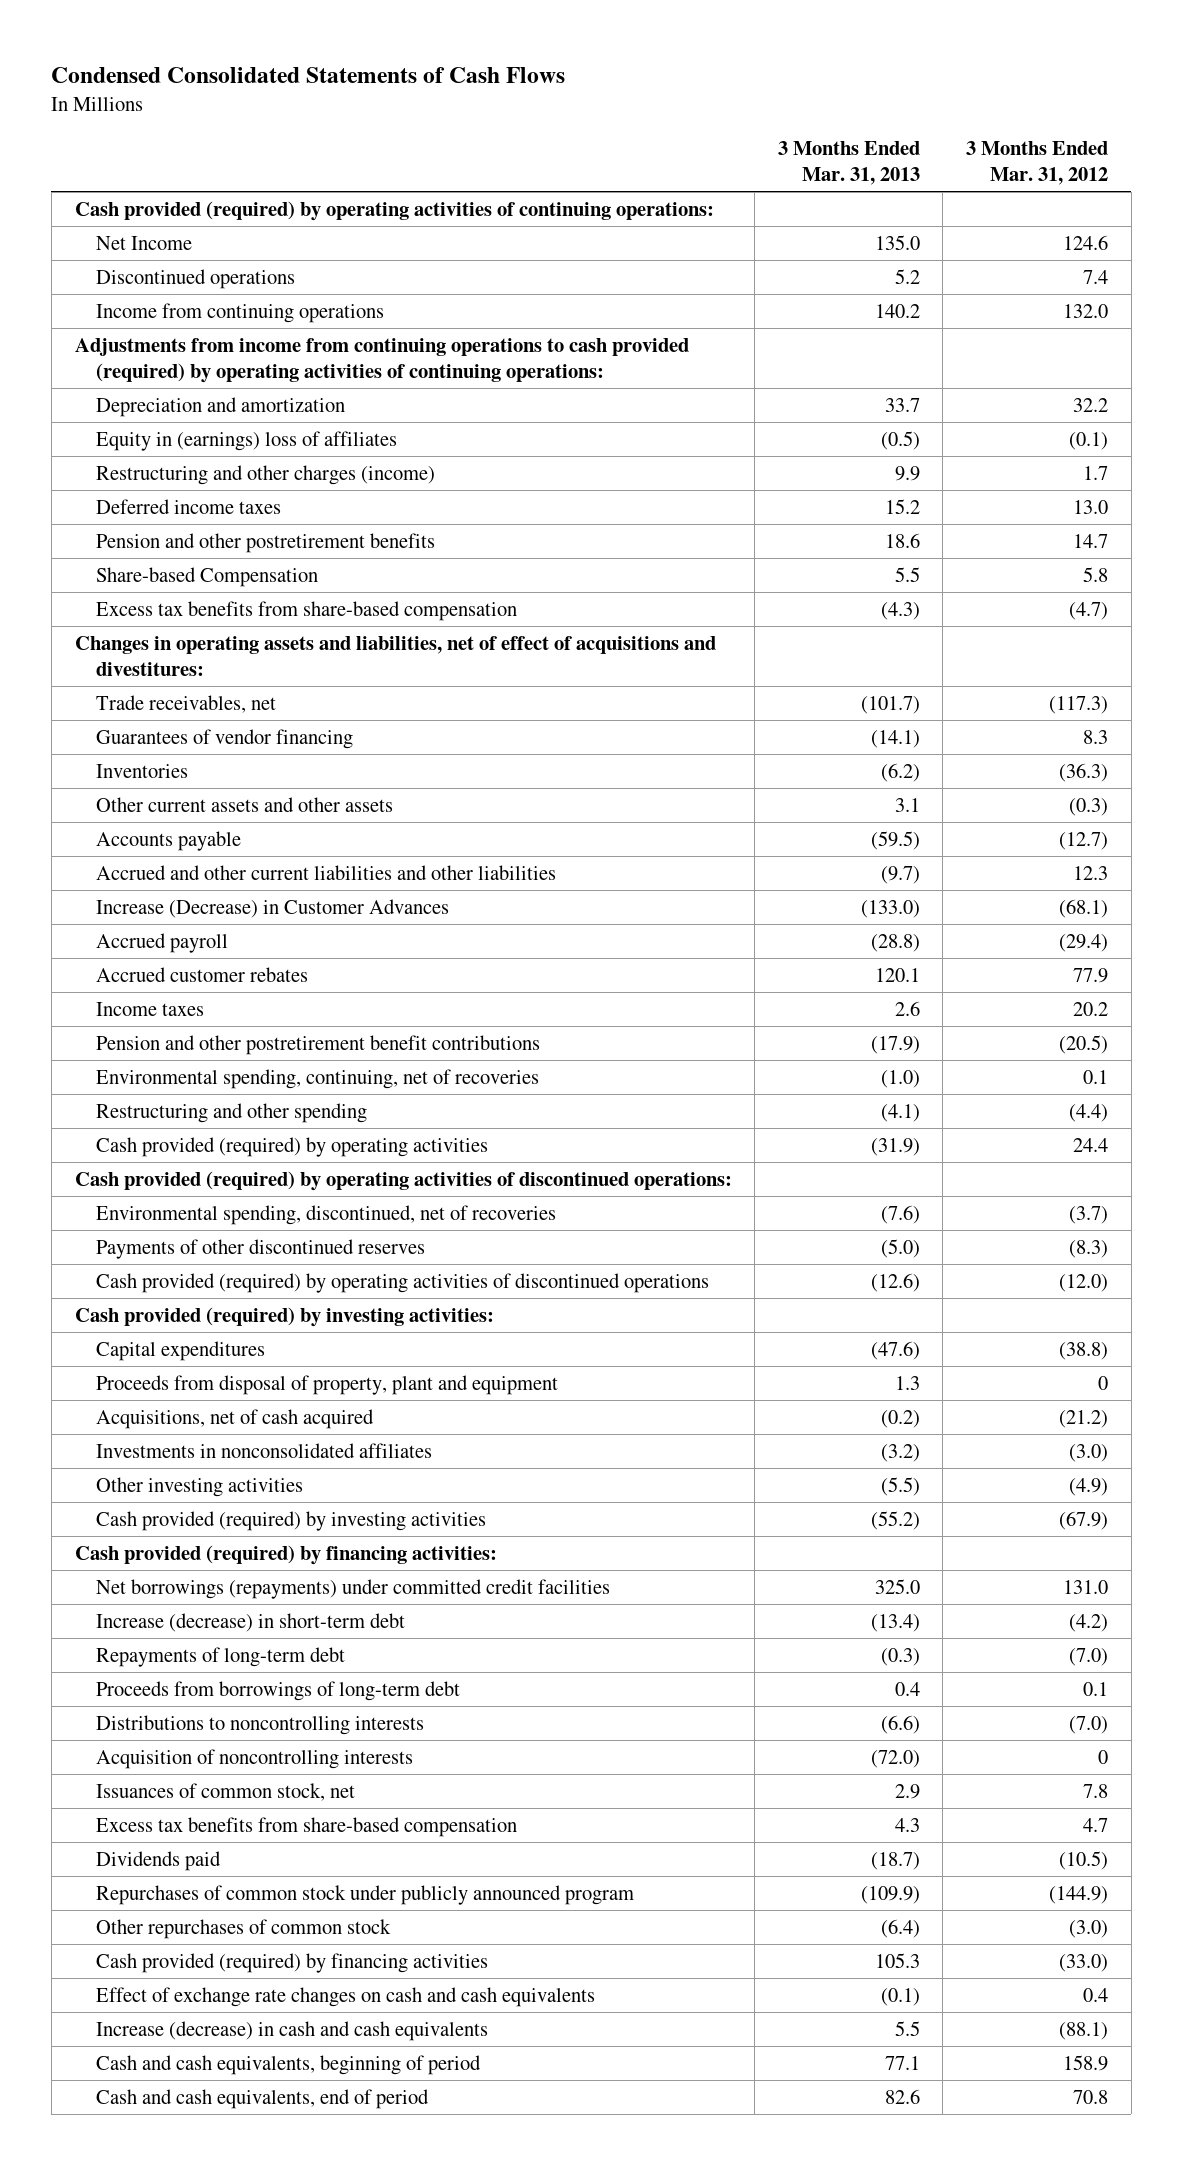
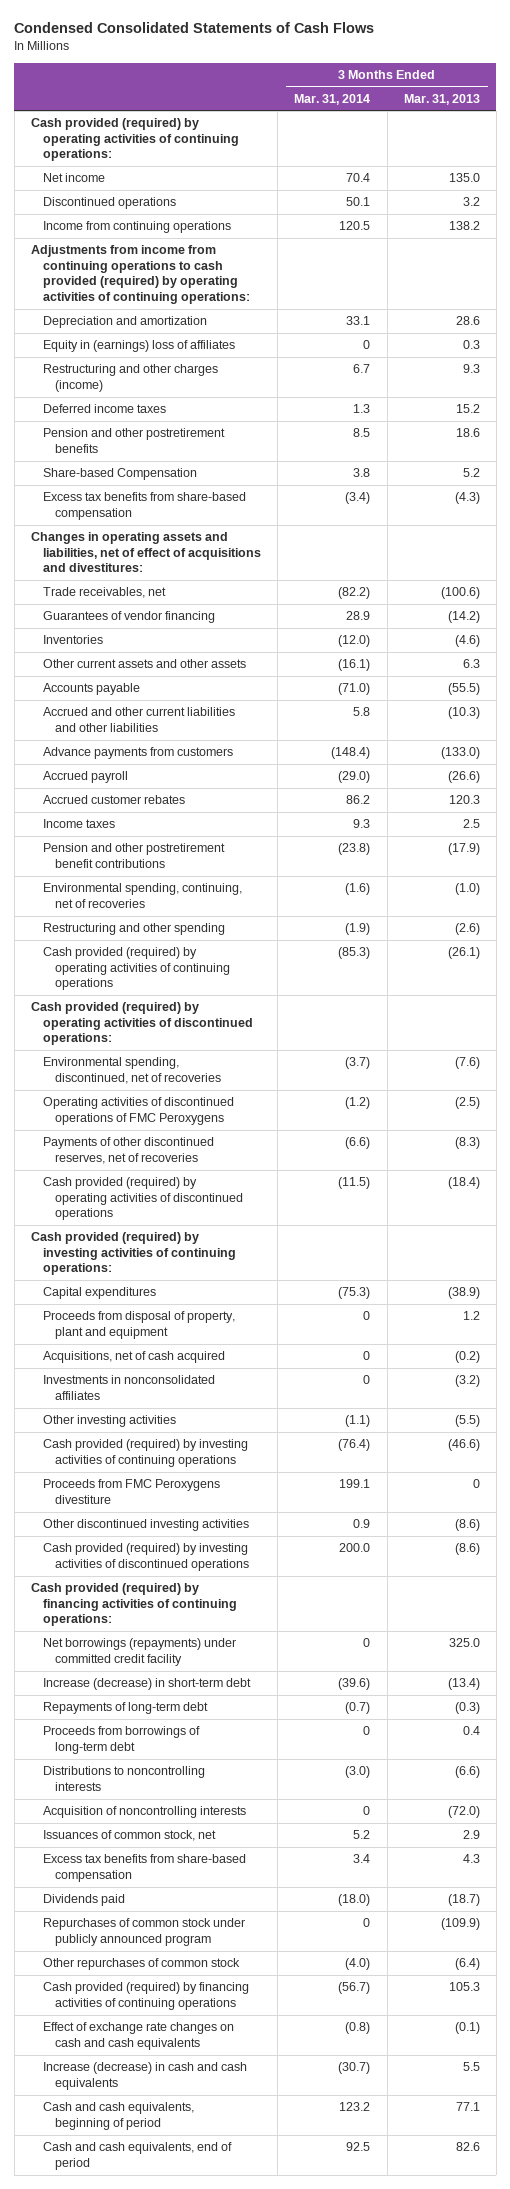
- | 3 Months Ended Mar. 31, 2013 | 3 Months Ended Mar. 31, 2012
+ | 3 Months Ended Mar. 31, 2014 | 3 Months Ended Mar. 31, 2013
- Net Income | 135.0 | 124.6
- Discontinued operations | 5.2 | 7.4
- Income from continuing operations | 140.2 | 132.0
+ Net income | 70.4 | 135.0
+ Discontinued operations | 50.1 | 3.2
+ Income from continuing operations | 120.5 | 138.2
- Depreciation and amortization | 33.7 | 32.2
- Equity in (earnings) loss of affiliates | (0.5) | (0.1)
- Restructuring and other charges (income) | 9.9 | 1.7
+ Depreciation and amortization | 33.1 | 28.6
+ Equity in (earnings) loss of affiliates | 0 | 0.3
+ Restructuring and other charges (income) | 6.7 | 9.3
- Share-based Compensation | 5.5 | 5.8
+ Share-based Compensation | 3.8 | 5.2
- Trade receivables, net | (101.7) | (117.3)
- Guarantees of vendor financing | (14.1) | 8.3
- Inventories | (6.2) | (36.3)
- Other current assets and other assets | 3.1 | (0.3)
- Accounts payable | (59.5) | (12.7)
- Accrued and other current liabilities and other liabilities | (9.7) | 12.3
- Increase (Decrease) in Customer Advances | (133.0) | (68.1)
- Accrued payroll | (28.8) | (29.4)
- Accrued customer rebates | 120.1 | 77.9
- Income taxes | 2.6 | 20.2
+ Trade receivables, net | (82.2) | (100.6)
+ Guarantees of vendor financing | 28.9 | (14.2)
+ Inventories | (12.0) | (4.6)
+ Other current assets and other assets | (16.1) | 6.3
+ Accounts payable | (71.0) | (55.5)
+ Accrued and other current liabilities and other liabilities | 5.8 | (10.3)
+ Advance payments from customers | (148.4) | (133.0)
+ Accrued payroll | (29.0) | (26.6)
+ Accrued customer rebates | 86.2 | 120.3
+ Income taxes | 9.3 | 2.5
- Restructuring and other spending | (4.1) | (4.4)
- Cash provided (required) by operating activities | (31.9) | 24.4
+ Restructuring and other spending | (1.9) | (2.6)
+ Cash provided (required) by operating activities of continuing operations | (85.3) | (26.1)
- Payments of other discontinued reserves | (5.0) | (8.3)
- Cash provided (required) by operating activities of discontinued operations | (12.6) | (12.0)
- Cash provided (required) by investing activities:
- Capital expenditures | (47.6) | (38.8)
- Proceeds from disposal of property, plant and equipment | 1.3 | 0
+ Operating activities of discontinued operations of FMC Peroxygens | (1.2) | (2.5)
+ Payments of other discontinued reserves, net of recoveries | (6.6) | (8.3)
+ Cash provided (required) by operating activities of discontinued operations | (11.5) | (18.4)
+ Cash provided (required) by investing activities of continuing operations:
+ Capital expenditures | (75.3) | (38.9)
+ Proceeds from disposal of property, plant and equipment | 0 | 1.2
- Cash provided (required) by investing activities | (55.2) | (67.9)
- Cash provided (required) by financing activities:
- Net borrowings (repayments) under committed credit facilities | 325.0 | 131.0
+ Cash provided (required) by investing activities of continuing operations | (76.4) | (46.6)
+ Proceeds from FMC Peroxygens divestiture | 199.1 | 0
+ Other discontinued investing activities | 0.9 | (8.6)
+ Cash provided (required) by investing activities of discontinued operations | 200.0 | (8.6)
+ Cash provided (required) by financing activities of continuing operations:
+ Net borrowings (repayments) under committed credit facility | 0 | 325.0
- Cash provided (required) by financing activities | 105.3 | (33.0)
+ Cash provided (required) by financing activities of continuing operations | (56.7) | 105.3

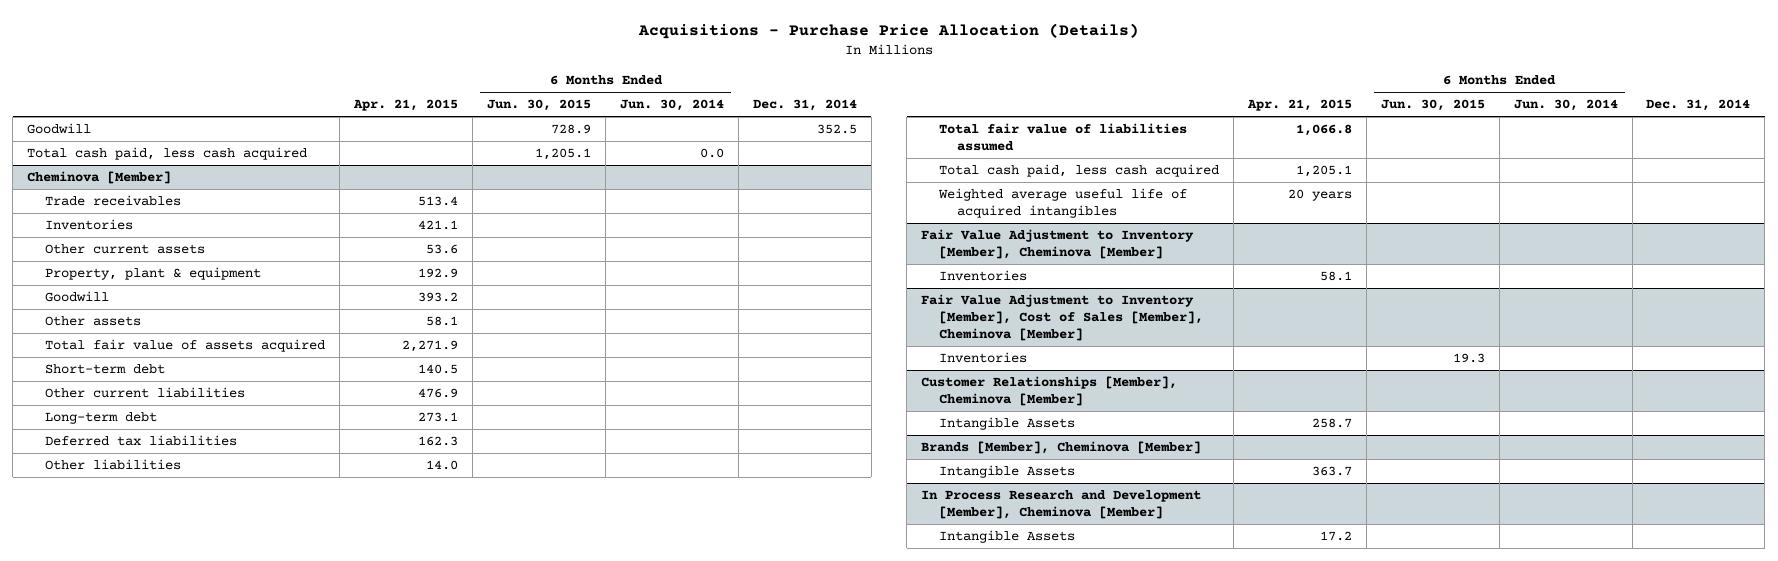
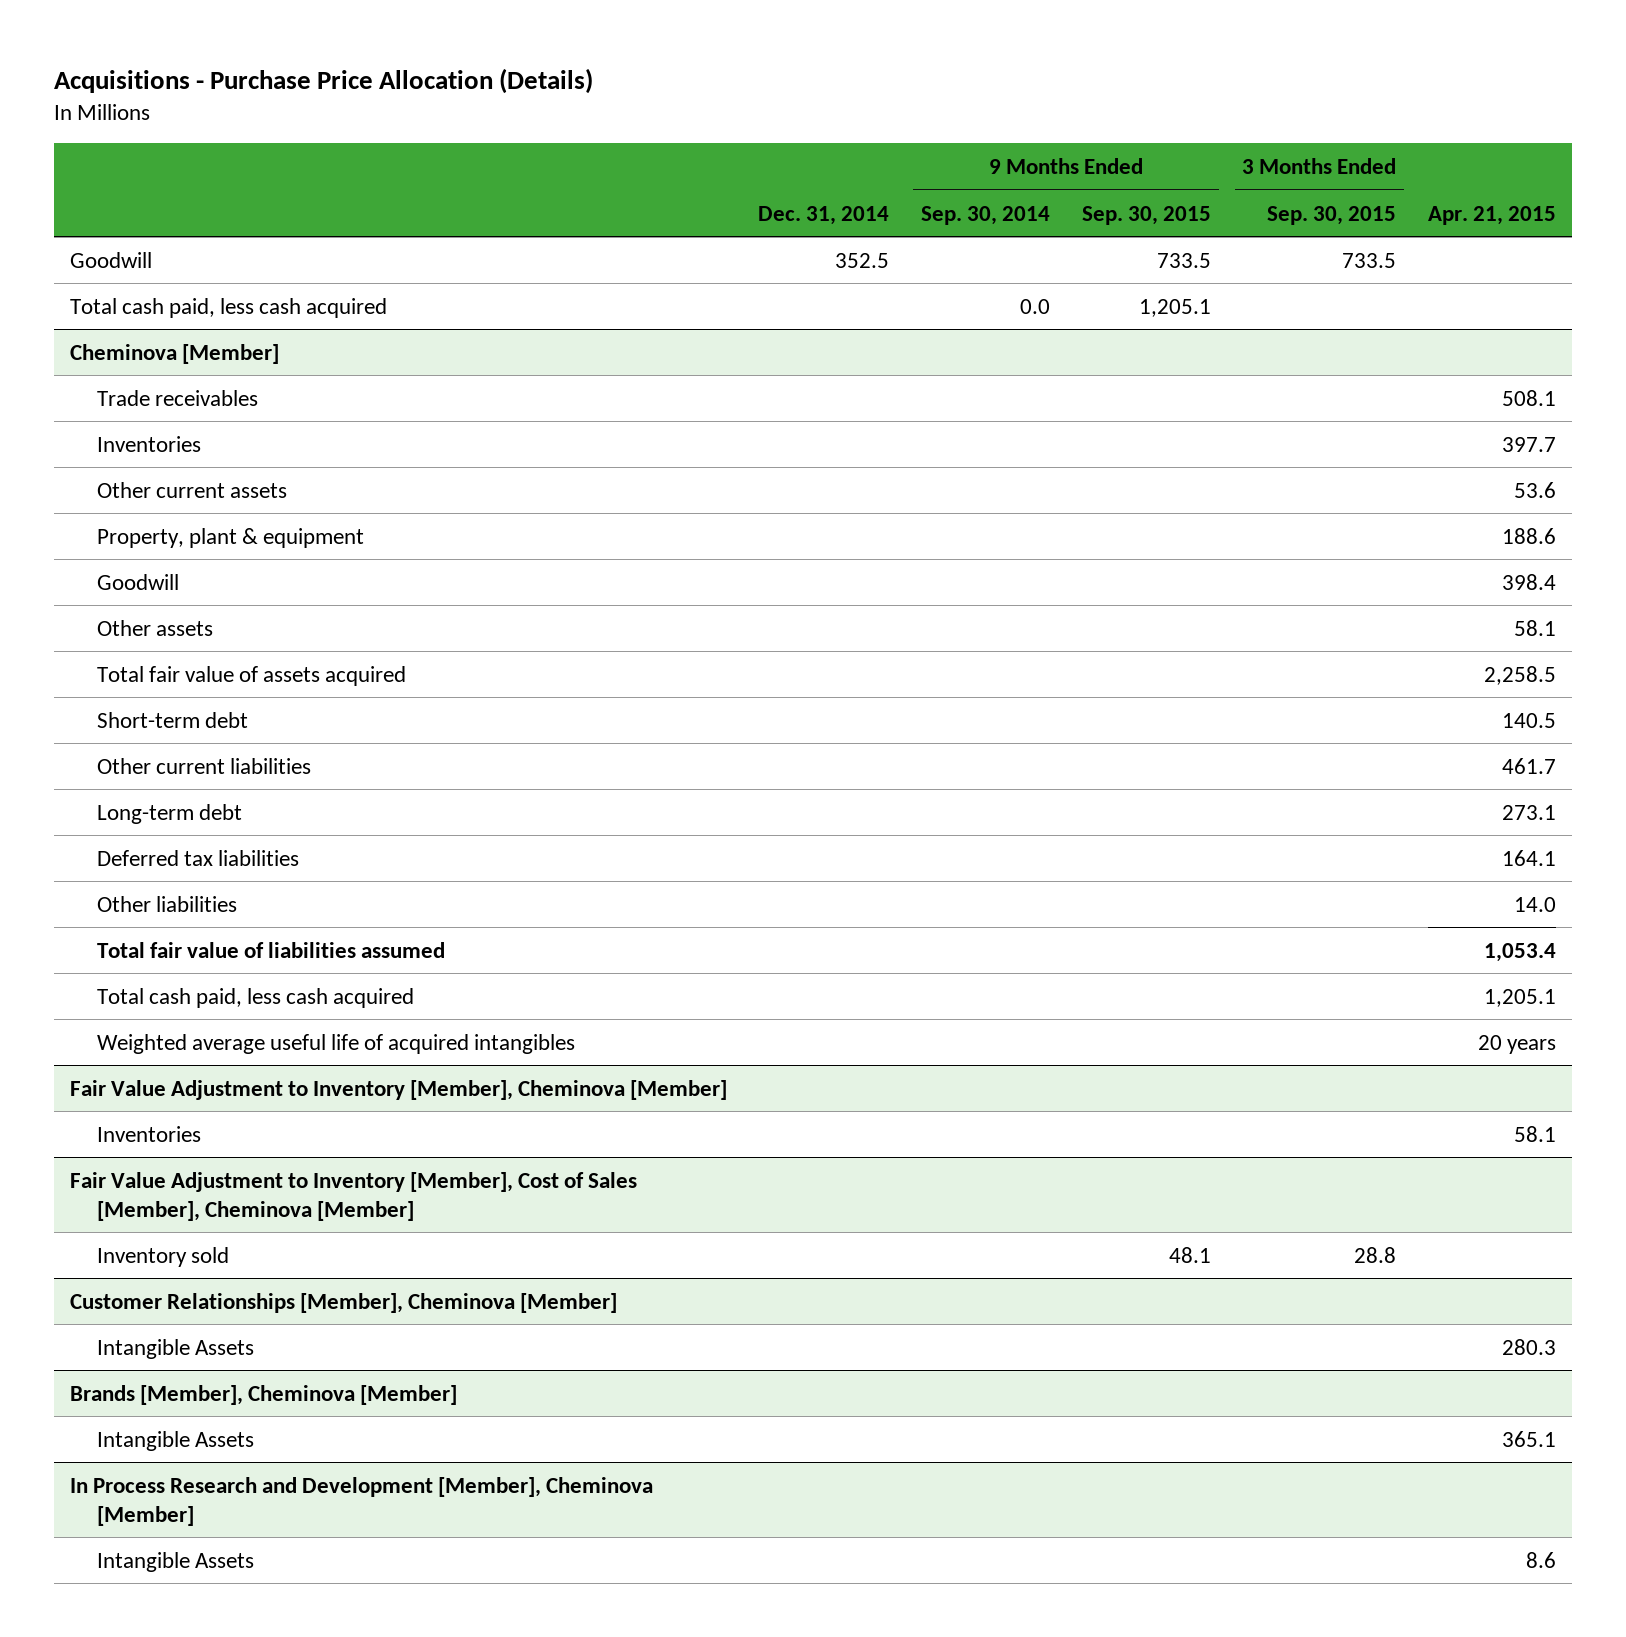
- | Apr. 21, 2015 | 6 Months Ended Jun. 30, 2015 | 6 Months Ended Jun. 30, 2014 | Dec. 31, 2014
+ | Dec. 31, 2014 | 9 Months Ended Sep. 30, 2014 | 9 Months Ended Sep. 30, 2015 | 3 Months Ended Sep. 30, 2015 | Apr. 21, 2015
@ Cheminova [Member]
- Trade receivables | 513.4 | | |
- Inventories | 421.1 | | |
+ Trade receivables | | | | | 508.1
+ Inventories | | | | | 397.7
- Property, plant & equipment | 192.9 | | |
- Goodwill | 393.2 | | |
+ Property, plant & equipment | | | | | 188.6
+ Goodwill | | | | | 398.4
- Total fair value of assets acquired | 2,271.9 | | |
+ Total fair value of assets acquired | | | | | 2,258.5
- Other current liabilities | 476.9 | | |
+ Other current liabilities | | | | | 461.7
- Deferred tax liabilities | 162.3 | | |
+ Deferred tax liabilities | | | | | 164.1
- Total fair value of liabilities assumed | 1,066.8 | | |
+ Total fair value of liabilities assumed | | | | | 1,053.4
@ Fair Value Adjustment to Inventory [Member], Cost of Sales [Member], Cheminova [Member]
- Inventories | | 19.3 | |
+ Inventory sold | | | 48.1 | 28.8 |
@ Customer Relationships [Member], Cheminova [Member]
- Intangible Assets | 258.7 | | |
+ Intangible Assets | | | | | 280.3
@ Brands [Member], Cheminova [Member]
- Intangible Assets | 363.7 | | |
+ Intangible Assets | | | | | 365.1
@ In Process Research and Development [Member], Cheminova [Member]
- Intangible Assets | 17.2 | | |
+ Intangible Assets | | | | | 8.6

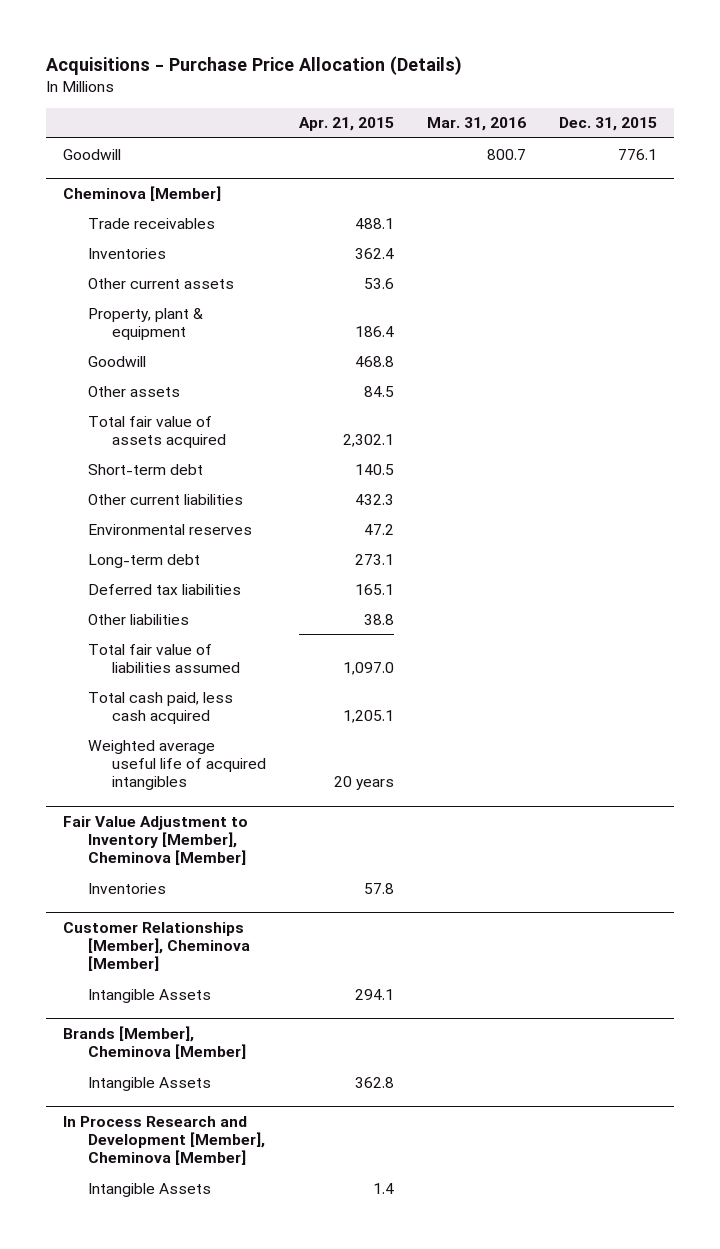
- | Dec. 31, 2014 | 9 Months Ended Sep. 30, 2014 | 9 Months Ended Sep. 30, 2015 | 3 Months Ended Sep. 30, 2015 | Apr. 21, 2015
+ | Apr. 21, 2015 | Mar. 31, 2016 | Dec. 31, 2015
- Total cash paid, less cash acquired | | 0.0 | 1,205.1 | |
@ Cheminova [Member]
- Trade receivables | | | | | 508.1
- Inventories | | | | | 397.7
+ Trade receivables | 488.1 | |
+ Inventories | 362.4 | |
- Property, plant & equipment | | | | | 188.6
- Goodwill | | | | | 398.4
- Other assets | | | | | 58.1
- Total fair value of assets acquired | | | | | 2,258.5
+ Property, plant & equipment | 186.4 | |
+ Goodwill | 468.8 | |
+ Other assets | 84.5 | |
+ Total fair value of assets acquired | 2,302.1 | |
- Other current liabilities | | | | | 461.7
+ Other current liabilities | 432.3 | |
+ Environmental reserves | 47.2 | |
- Deferred tax liabilities | | | | | 164.1
- Other liabilities | | | | | 14.0
- Total fair value of liabilities assumed | | | | | 1,053.4
+ Deferred tax liabilities | 165.1 | |
+ Other liabilities | 38.8 | |
+ Total fair value of liabilities assumed | 1,097.0 | |
@ Fair Value Adjustment to Inventory [Member], Cheminova [Member]
- Inventories | | | | | 58.1
- Fair Value Adjustment to Inventory [Member], Cost of Sales [Member], Cheminova [Member]
- Inventory sold | | | 48.1 | 28.8 |
@ Fair Value Adjustment to Inventory [Member], Cheminova [Member]
+ Inventories | 57.8 | |
@ Customer Relationships [Member], Cheminova [Member]
- Intangible Assets | | | | | 280.3
+ Intangible Assets | 294.1 | |
@ Brands [Member], Cheminova [Member]
- Intangible Assets | | | | | 365.1
+ Intangible Assets | 362.8 | |
@ In Process Research and Development [Member], Cheminova [Member]
- Intangible Assets | | | | | 8.6
+ Intangible Assets | 1.4 | |

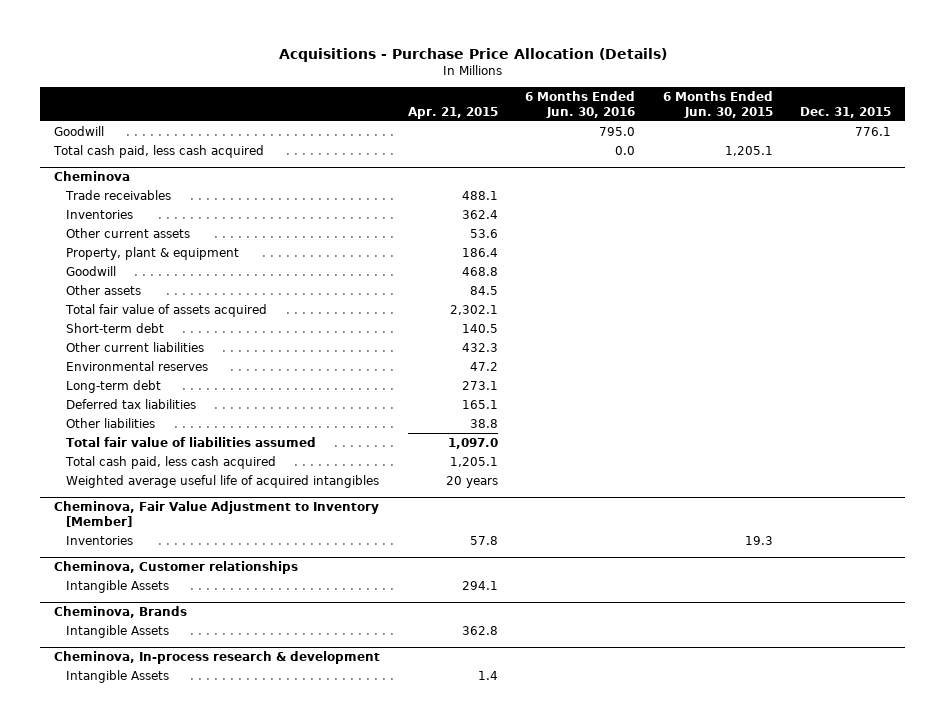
- | Apr. 21, 2015 | Mar. 31, 2016 | Dec. 31, 2015
+ | Apr. 21, 2015 | 6 Months Ended Jun. 30, 2016 | 6 Months Ended Jun. 30, 2015 | Dec. 31, 2015
- Cheminova [Member]
+ Total cash paid, less cash acquired | | 0.0 | 1,205.1 |
+ Cheminova
- Fair Value Adjustment to Inventory [Member], Cheminova [Member]
+ Cheminova, Fair Value Adjustment to Inventory [Member]
- Customer Relationships [Member], Cheminova [Member]
+ Cheminova, Customer relationships
- Brands [Member], Cheminova [Member]
+ Cheminova, Brands
- In Process Research and Development [Member], Cheminova [Member]
+ Cheminova, In-process research & development

